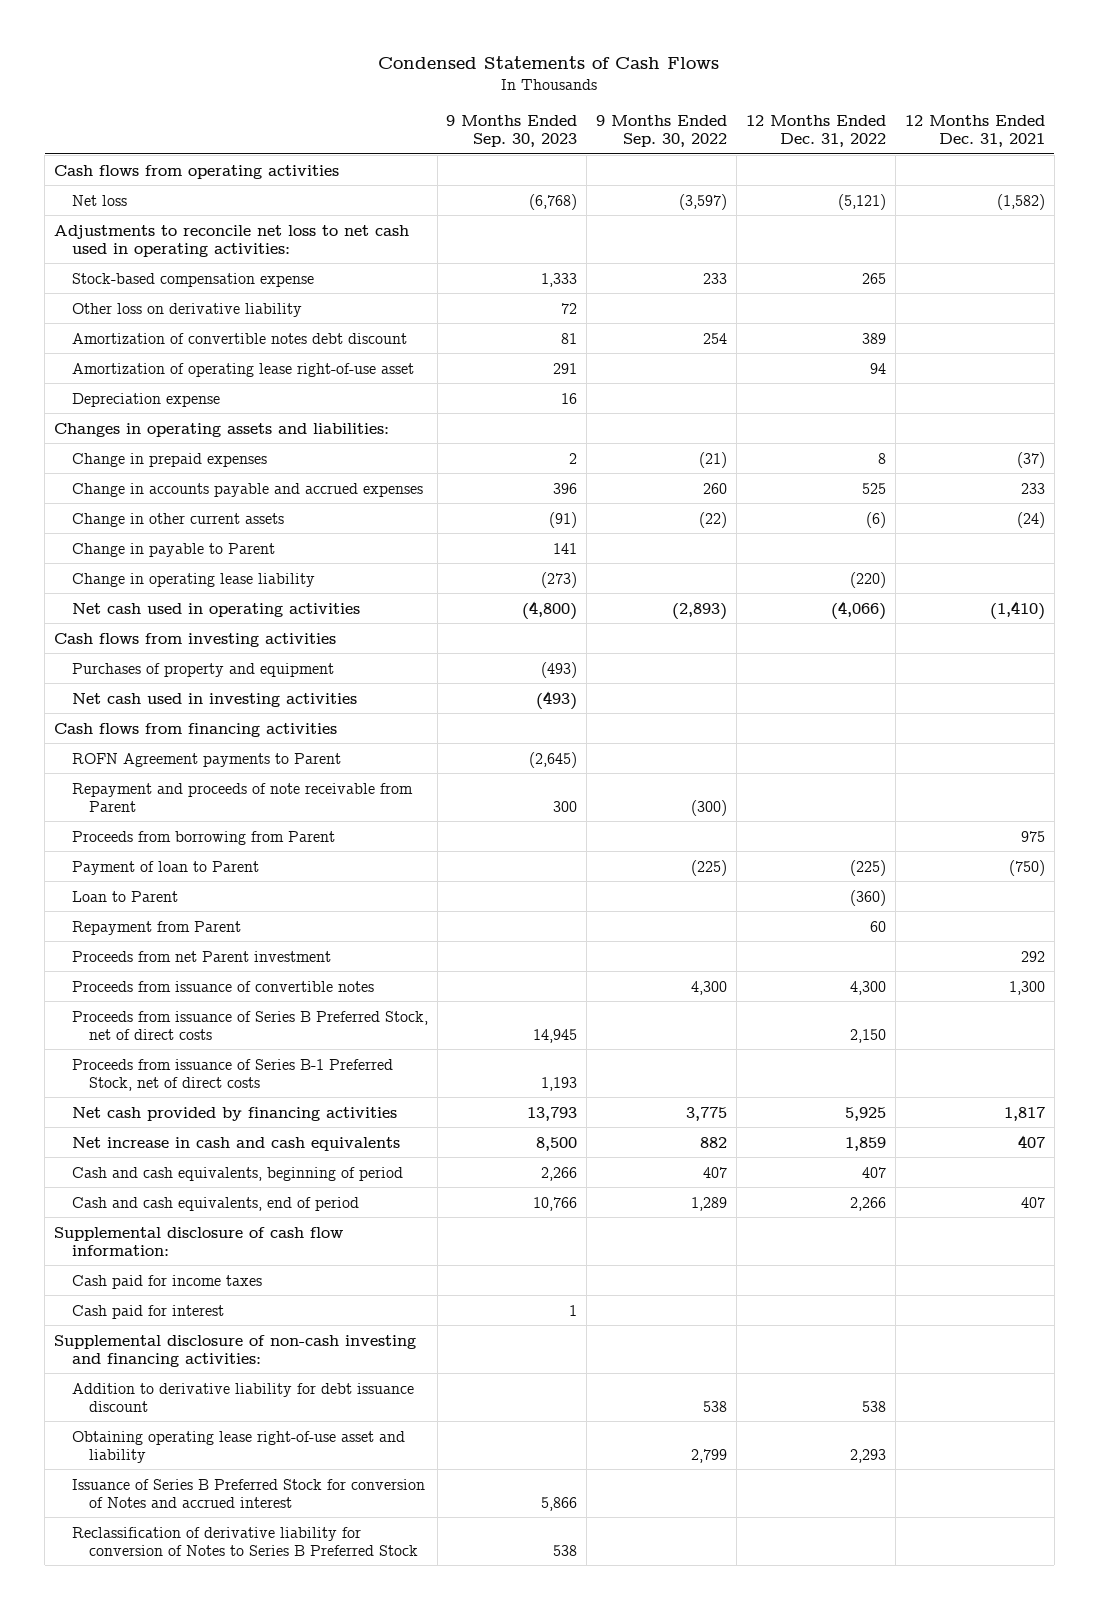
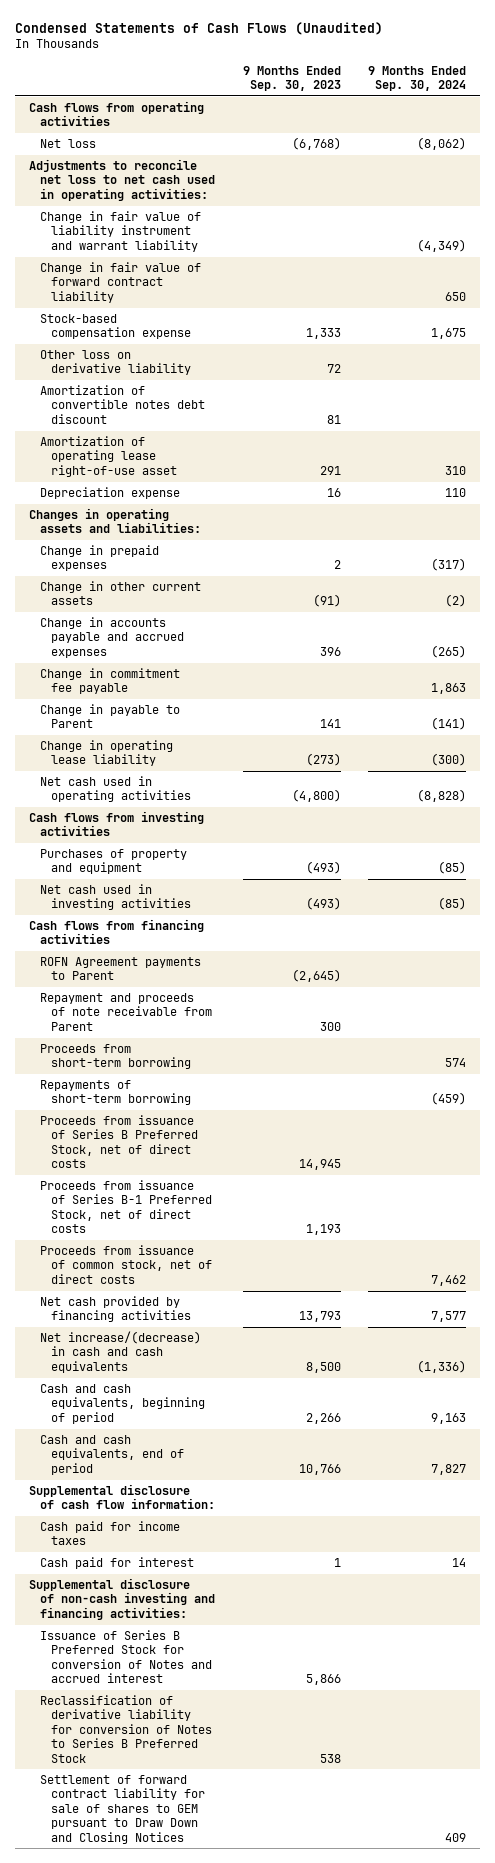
- Condensed Statements of Cash Flows
+ Condensed Statements of Cash Flows (Unaudited)
- | 9 Months Ended Sep. 30, 2023 | 9 Months Ended Sep. 30, 2022 | 12 Months Ended Dec. 31, 2022 | 12 Months Ended Dec. 31, 2021
+ | 9 Months Ended Sep. 30, 2023 | 9 Months Ended Sep. 30, 2024
+ Change in fair value of liability instrument and warrant liability | | (4,349)
+ Change in fair value of forward contract liability | | 650
moved down: Change in accounts payable and accrued expenses | 396 | (265)
+ Change in commitment fee payable | | 1,863
- Proceeds from borrowing from Parent | | | | 975
- Payment of loan to Parent | | (225) | (225) | (750)
- Loan to Parent | | | (360) |
- Repayment from Parent | | | 60 |
- Proceeds from net Parent investment | | | | 292
- Proceeds from issuance of convertible notes | | 4,300 | 4,300 | 1,300
+ Proceeds from short-term borrowing | | 574
+ Repayments of short-term borrowing | | (459)
+ Proceeds from issuance of common stock, net of direct costs | | 7,462
- Net increase in cash and cash equivalents | 8,500 | 882 | 1,859 | 407
+ Net increase/(decrease) in cash and cash equivalents | 8,500 | (1,336)
- Addition to derivative liability for debt issuance discount | | 538 | 538 |
- Obtaining operating lease right-of-use asset and liability | | 2,799 | 2,293 |
+ Settlement of forward contract liability for sale of shares to GEM pursuant to Draw Down and Closing Notices | | 409

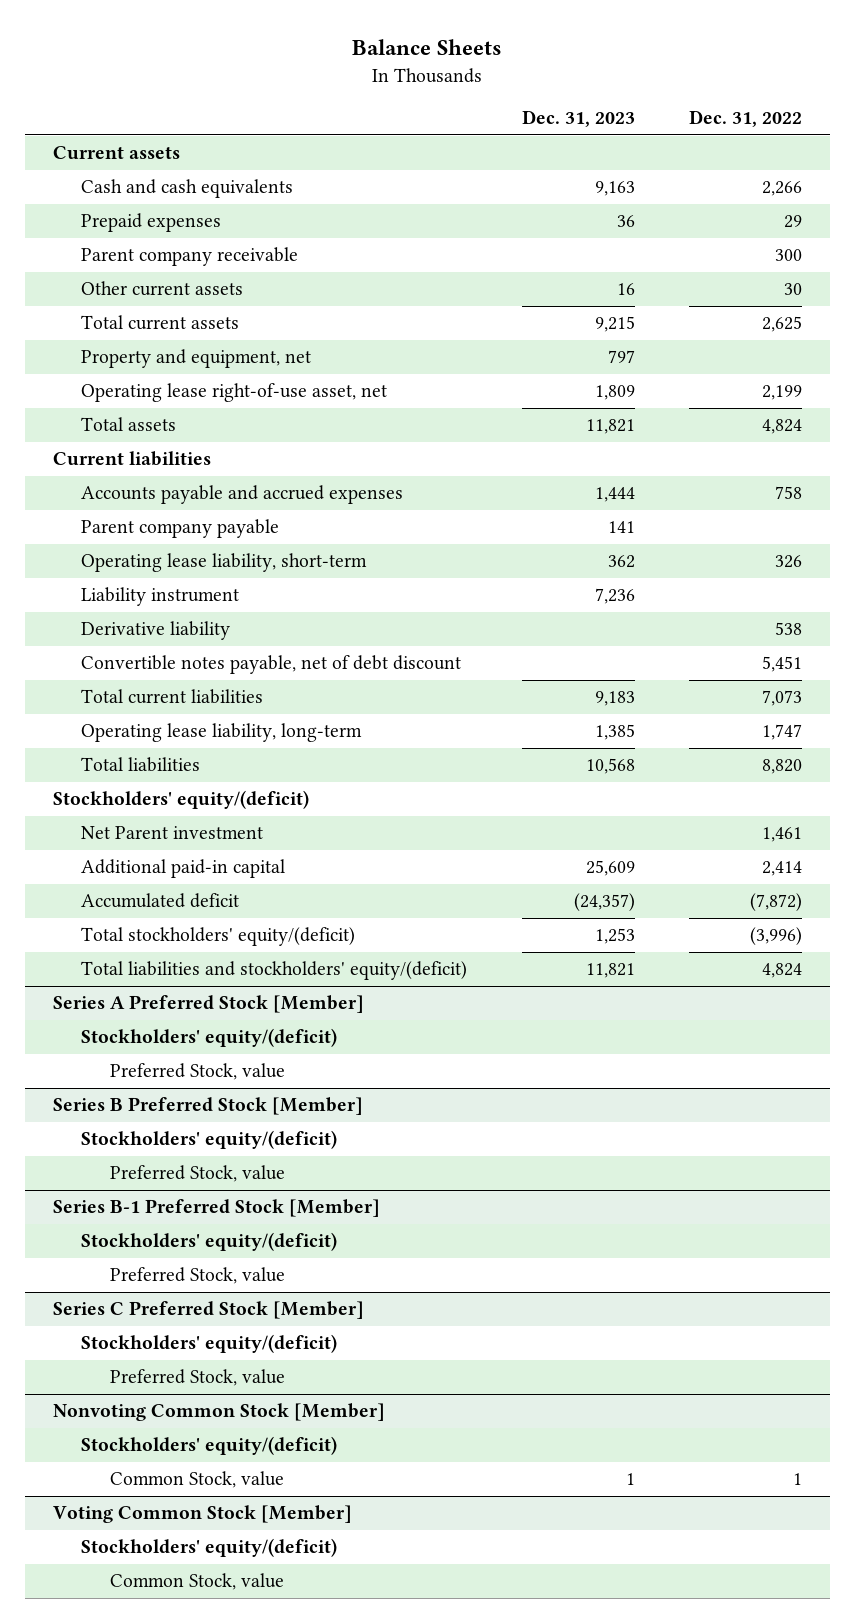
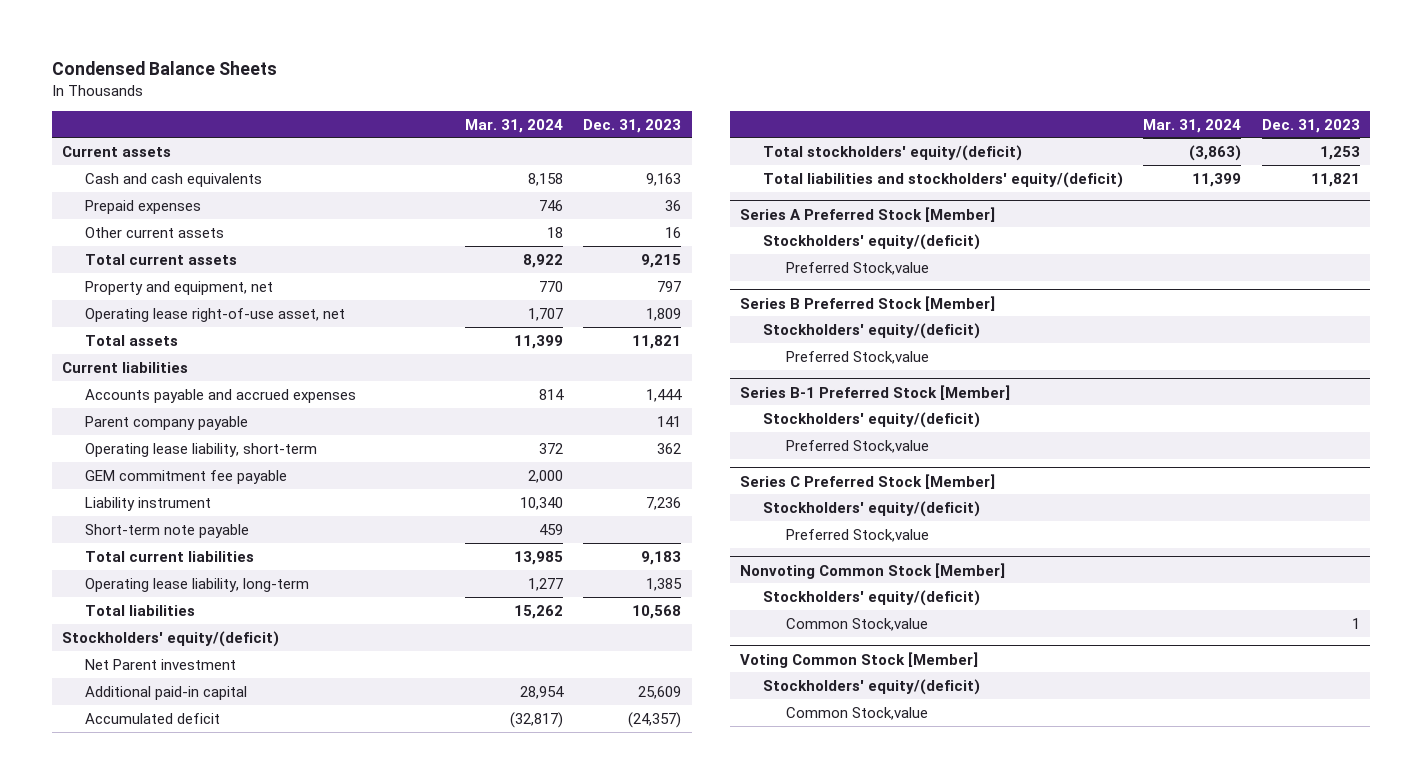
- Balance Sheets
+ Condensed Balance Sheets
- | Dec. 31, 2023 | Dec. 31, 2022
+ | Mar. 31, 2024 | Dec. 31, 2023
- Parent company receivable | | 300
+ GEM commitment fee payable | 2,000 |
- Derivative liability | | 538
- Convertible notes payable, net of debt discount | | 5,451
+ Short-term note payable | 459 |
@ Series A Preferred Stock [Member]
- Preferred Stock, value
+ Preferred Stock,value
@ Series B Preferred Stock [Member]
- Preferred Stock, value
+ Preferred Stock,value
@ Series B-1 Preferred Stock [Member]
- Preferred Stock, value
+ Preferred Stock,value
@ Series C Preferred Stock [Member]
- Preferred Stock, value
+ Preferred Stock,value
@ Nonvoting Common Stock [Member]
- Common Stock, value | 1 | 1
+ Common Stock,value | | 1
@ Voting Common Stock [Member]
- Common Stock, value
+ Common Stock,value

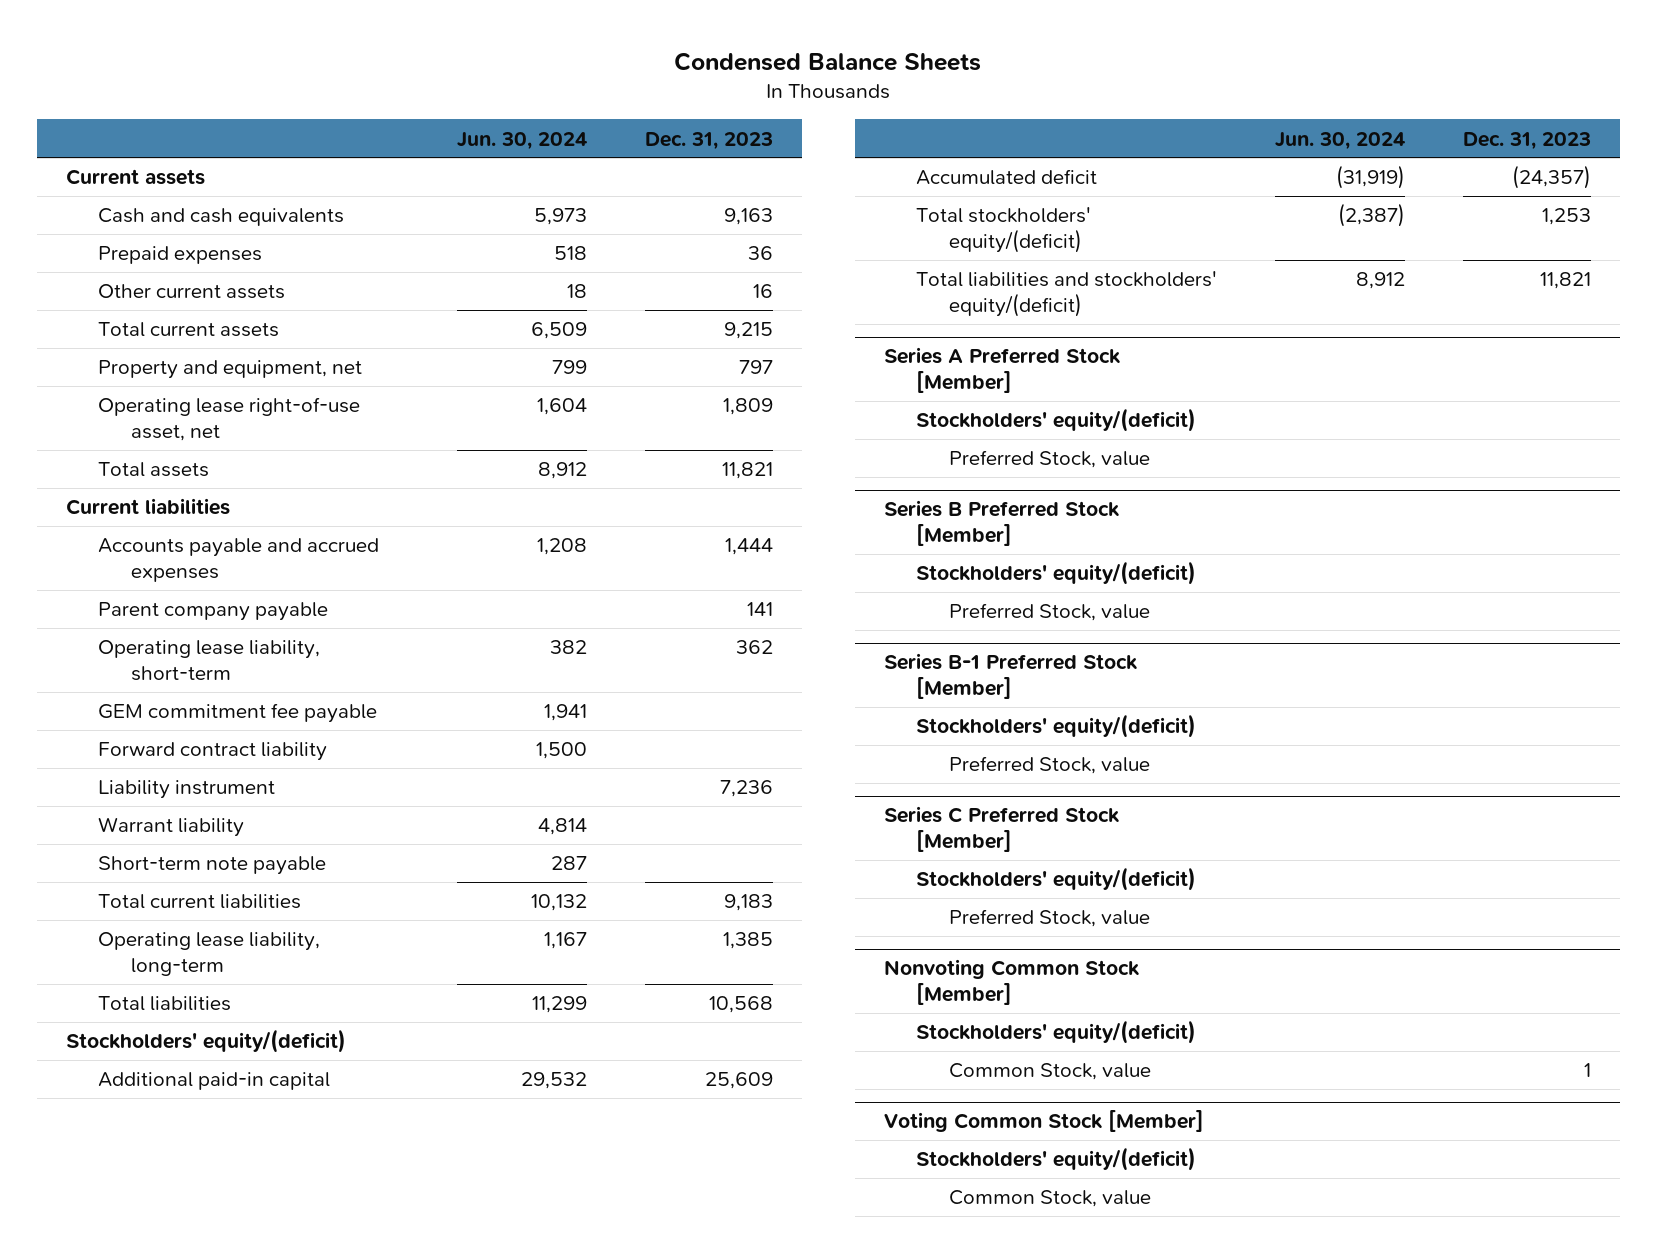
- | Mar. 31, 2024 | Dec. 31, 2023
+ | Jun. 30, 2024 | Dec. 31, 2023
+ Forward contract liability | 1,500 |
+ Warrant liability | 4,814 |
- Net Parent investment
@ Series A Preferred Stock [Member]
- Preferred Stock,value
+ Preferred Stock, value
@ Series B Preferred Stock [Member]
- Preferred Stock,value
+ Preferred Stock, value
@ Series B-1 Preferred Stock [Member]
- Preferred Stock,value
+ Preferred Stock, value
@ Series C Preferred Stock [Member]
- Preferred Stock,value
+ Preferred Stock, value
@ Nonvoting Common Stock [Member]
- Common Stock,value | | 1
+ Common Stock, value | | 1
@ Voting Common Stock [Member]
- Common Stock,value
+ Common Stock, value

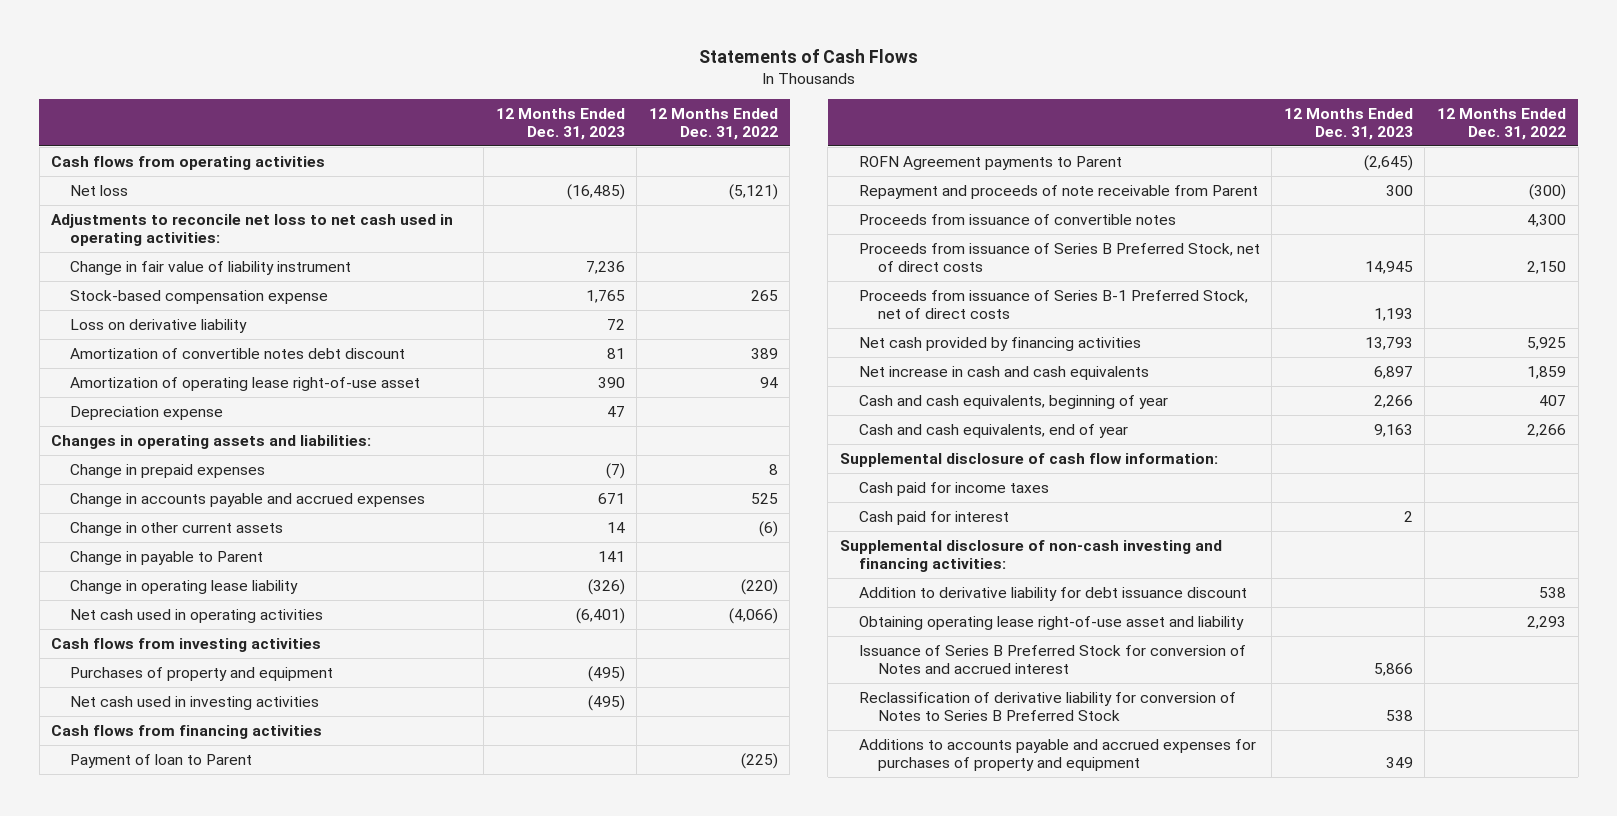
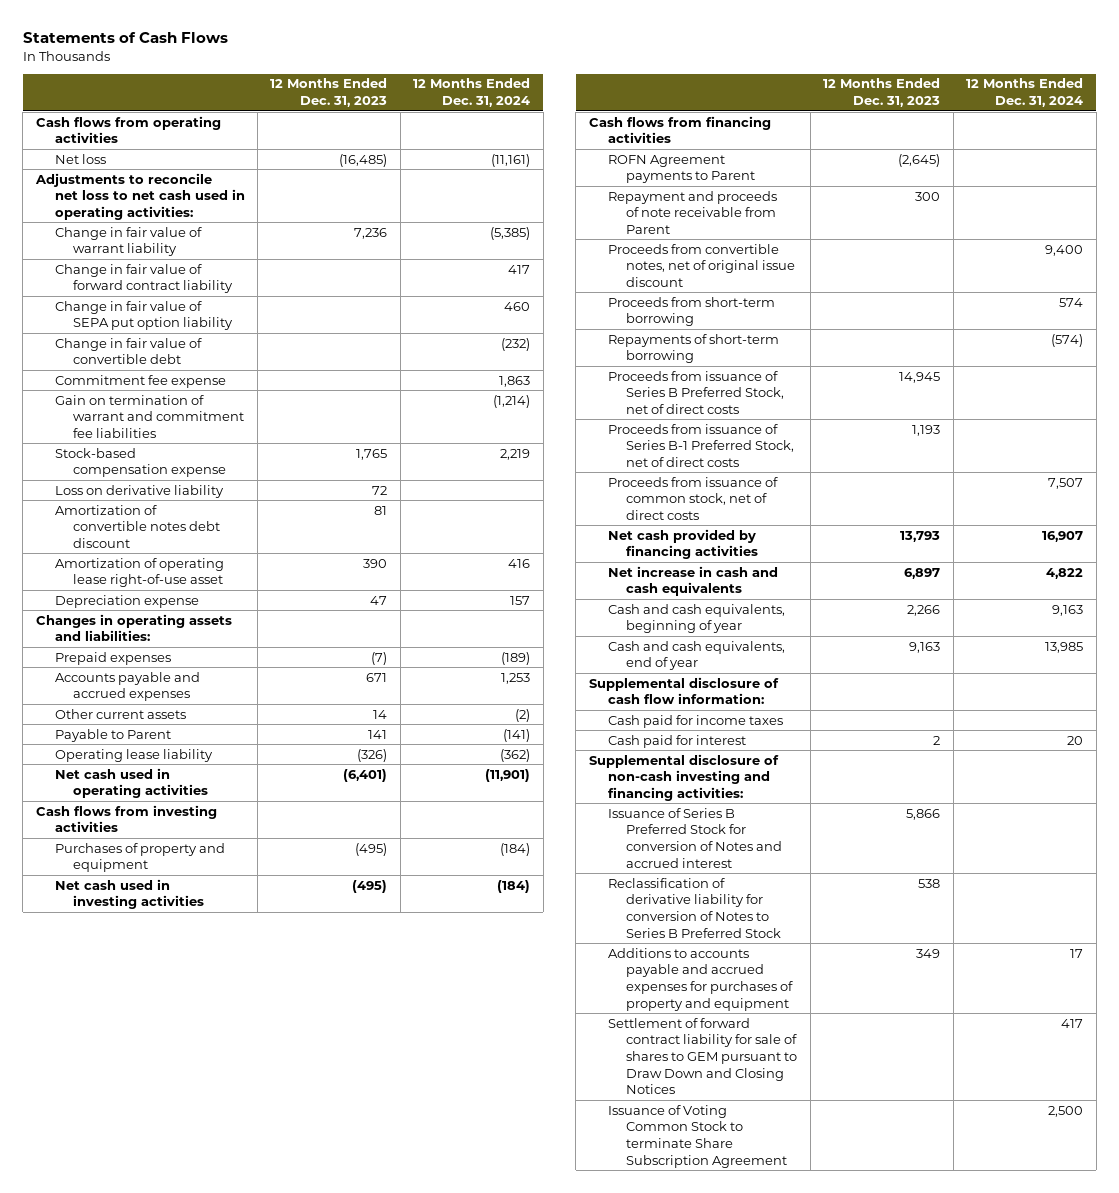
- | 12 Months Ended Dec. 31, 2023 | 12 Months Ended Dec. 31, 2022
+ | 12 Months Ended Dec. 31, 2023 | 12 Months Ended Dec. 31, 2024
- Change in fair value of liability instrument | 7,236 |
+ Change in fair value of warrant liability | 7,236 | (5,385)
+ Change in fair value of forward contract liability | | 417
+ Change in fair value of SEPA put option liability | | 460
+ Change in fair value of convertible debt | | (232)
+ Commitment fee expense | | 1,863
+ Gain on termination of warrant and commitment fee liabilities | | (1,214)
- Change in prepaid expenses | (7) | 8
- Change in accounts payable and accrued expenses | 671 | 525
- Change in other current assets | 14 | (6)
- Change in payable to Parent | 141 |
- Change in operating lease liability | (326) | (220)
+ Prepaid expenses | (7) | (189)
+ Accounts payable and accrued expenses | 671 | 1,253
+ Other current assets | 14 | (2)
+ Payable to Parent | 141 | (141)
+ Operating lease liability | (326) | (362)
- Payment of loan to Parent | | (225)
- Proceeds from issuance of convertible notes | | 4,300
+ Proceeds from convertible notes, net of original issue discount | | 9,400
+ Proceeds from short-term borrowing | | 574
+ Repayments of short-term borrowing | | (574)
+ Proceeds from issuance of common stock, net of direct costs | | 7,507
- Addition to derivative liability for debt issuance discount | | 538
- Obtaining operating lease right-of-use asset and liability | | 2,293
+ Settlement of forward contract liability for sale of shares to GEM pursuant to Draw Down and Closing Notices | | 417
+ Issuance of Voting Common Stock to terminate Share Subscription Agreement | | 2,500

